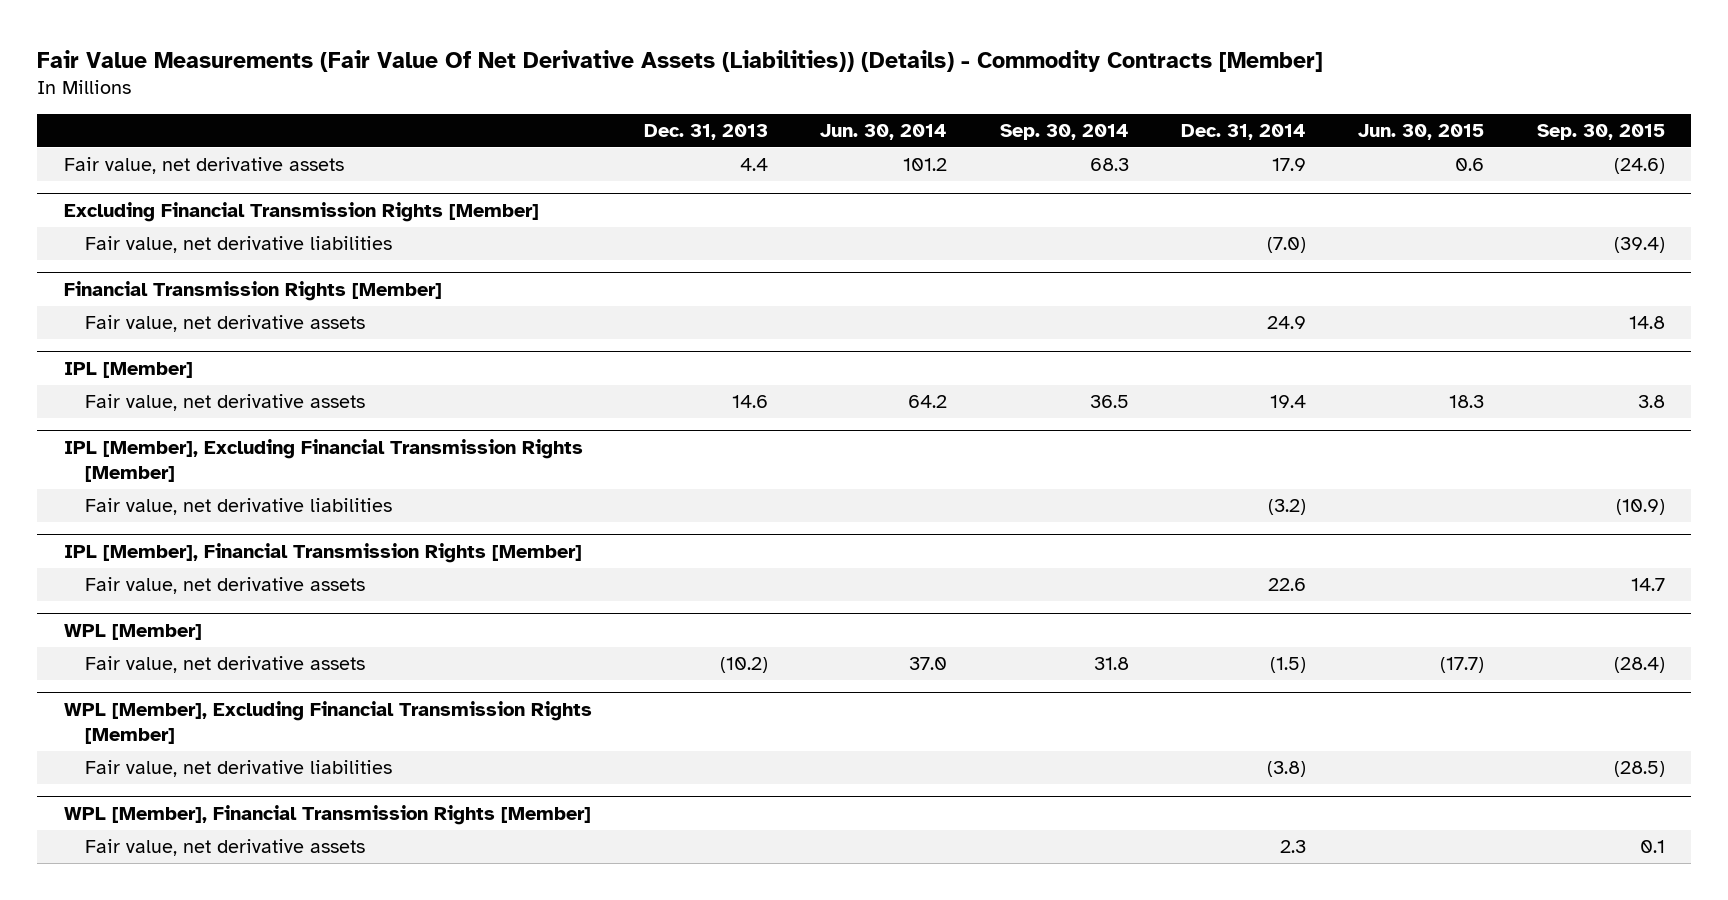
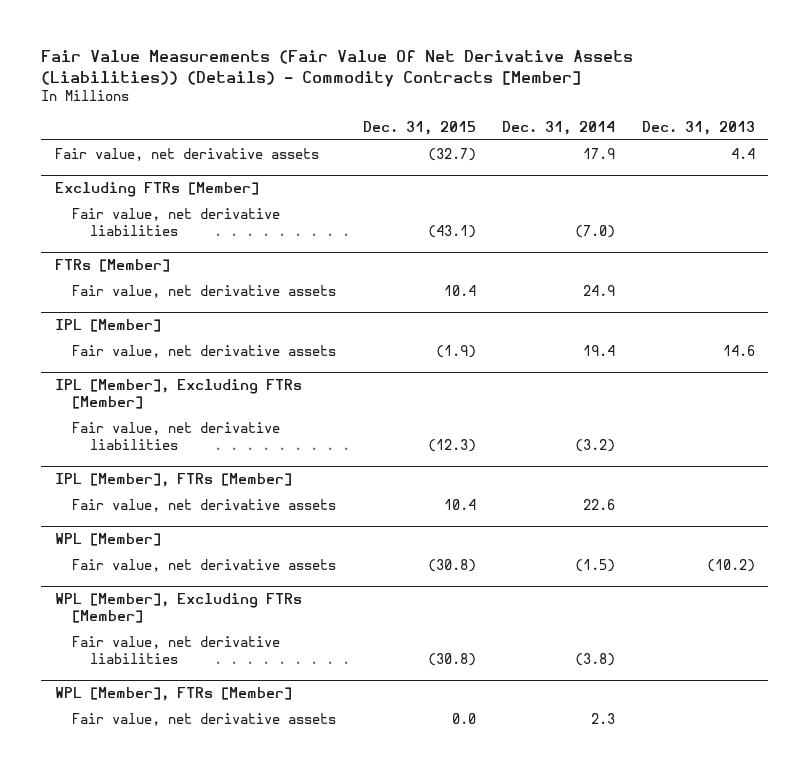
- | Dec. 31, 2013 | Jun. 30, 2014 | Sep. 30, 2014 | Dec. 31, 2014 | Jun. 30, 2015 | Sep. 30, 2015
+ | Dec. 31, 2015 | Dec. 31, 2014 | Dec. 31, 2013
- Excluding Financial Transmission Rights [Member]
+ Excluding FTRs [Member]
- Financial Transmission Rights [Member]
+ FTRs [Member]
- IPL [Member], Excluding Financial Transmission Rights [Member]
+ IPL [Member], Excluding FTRs [Member]
- IPL [Member], Financial Transmission Rights [Member]
+ IPL [Member], FTRs [Member]
- WPL [Member], Excluding Financial Transmission Rights [Member]
+ WPL [Member], Excluding FTRs [Member]
- WPL [Member], Financial Transmission Rights [Member]
+ WPL [Member], FTRs [Member]

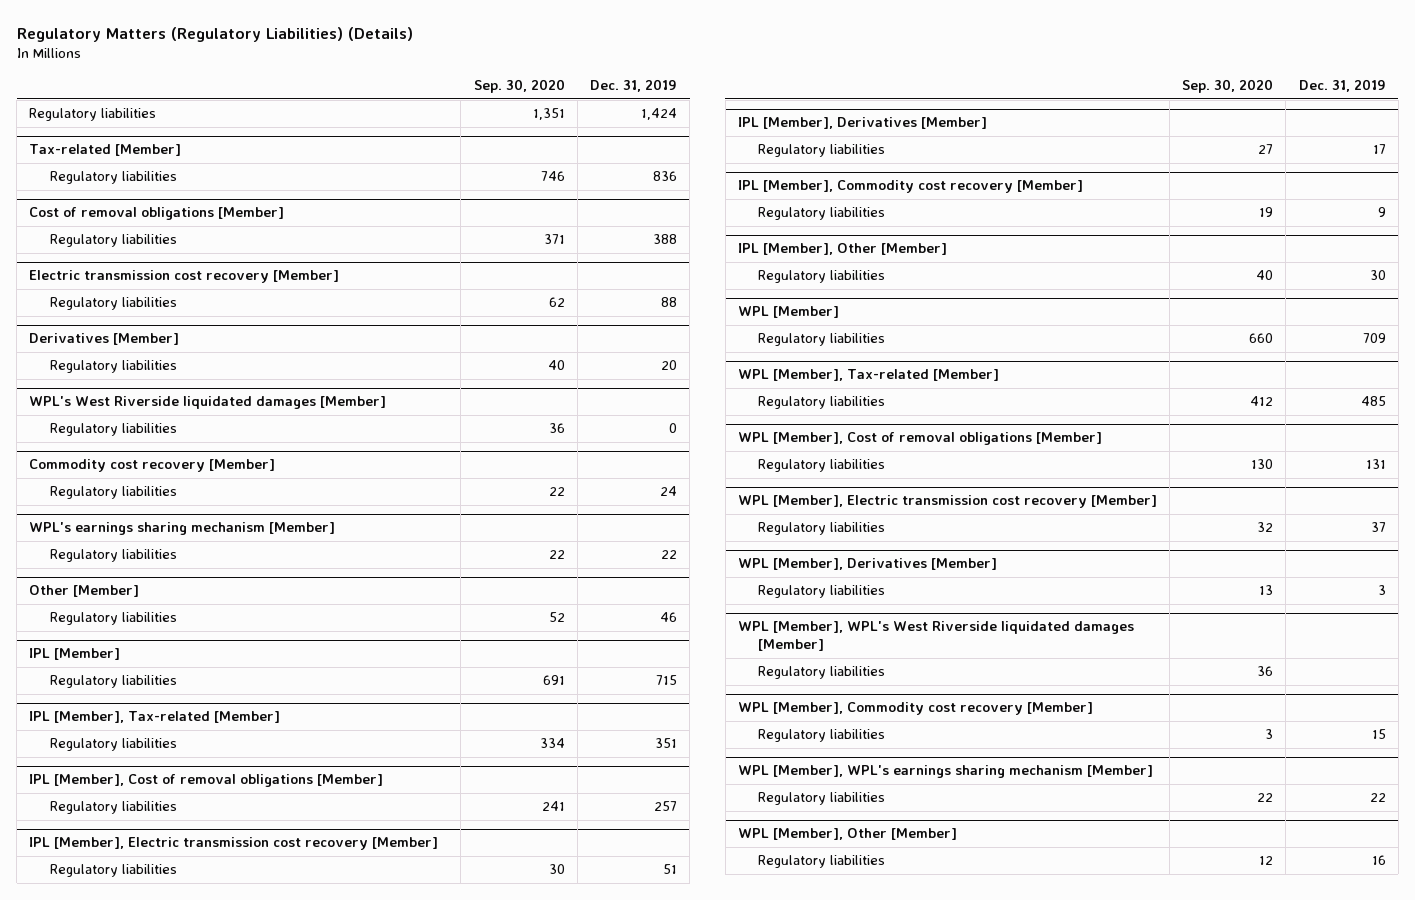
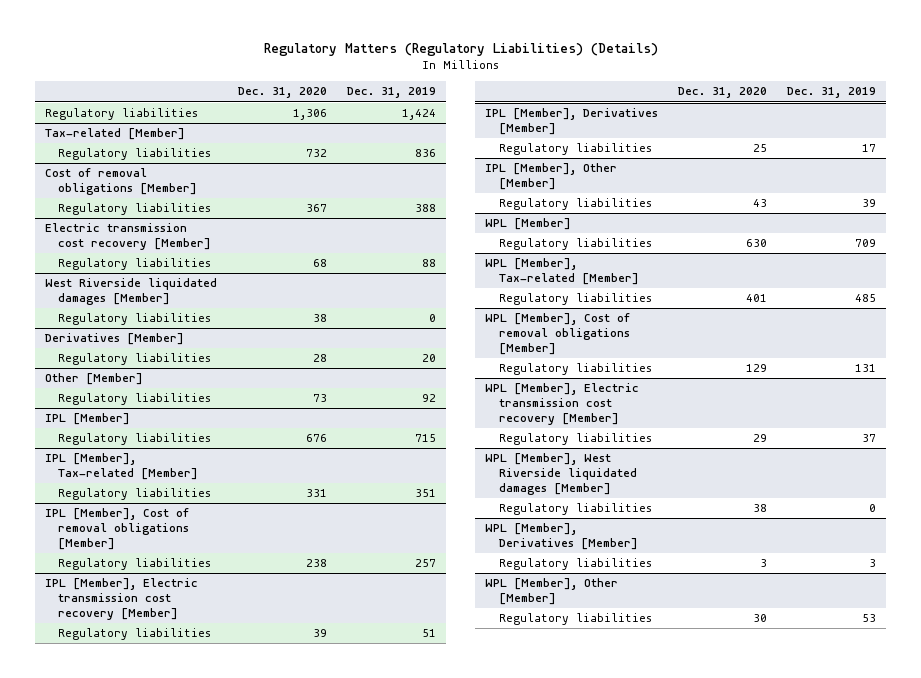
- | Sep. 30, 2020 | Dec. 31, 2019
+ | Dec. 31, 2020 | Dec. 31, 2019
+ West Riverside liquidated damages [Member]
+ Regulatory liabilities | 38 | 0
- WPL's West Riverside liquidated damages [Member]
- Regulatory liabilities | 36 | 0
- Commodity cost recovery [Member]
- Regulatory liabilities | 22 | 24
- WPL's earnings sharing mechanism [Member]
- Regulatory liabilities | 22 | 22
@ Other [Member]
- Regulatory liabilities | 52 | 46
+ Regulatory liabilities | 73 | 92
- IPL [Member], Commodity cost recovery [Member]
- Regulatory liabilities | 19 | 9
@ IPL [Member], Other [Member]
- Regulatory liabilities | 40 | 30
+ Regulatory liabilities | 43 | 39
+ WPL [Member], West Riverside liquidated damages [Member]
+ Regulatory liabilities | 38 | 0
- WPL [Member], WPL's West Riverside liquidated damages [Member]
- Regulatory liabilities | 36 |
- WPL [Member], Commodity cost recovery [Member]
- Regulatory liabilities | 3 | 15
- WPL [Member], WPL's earnings sharing mechanism [Member]
- Regulatory liabilities | 22 | 22
@ WPL [Member], Other [Member]
- Regulatory liabilities | 12 | 16
+ Regulatory liabilities | 30 | 53

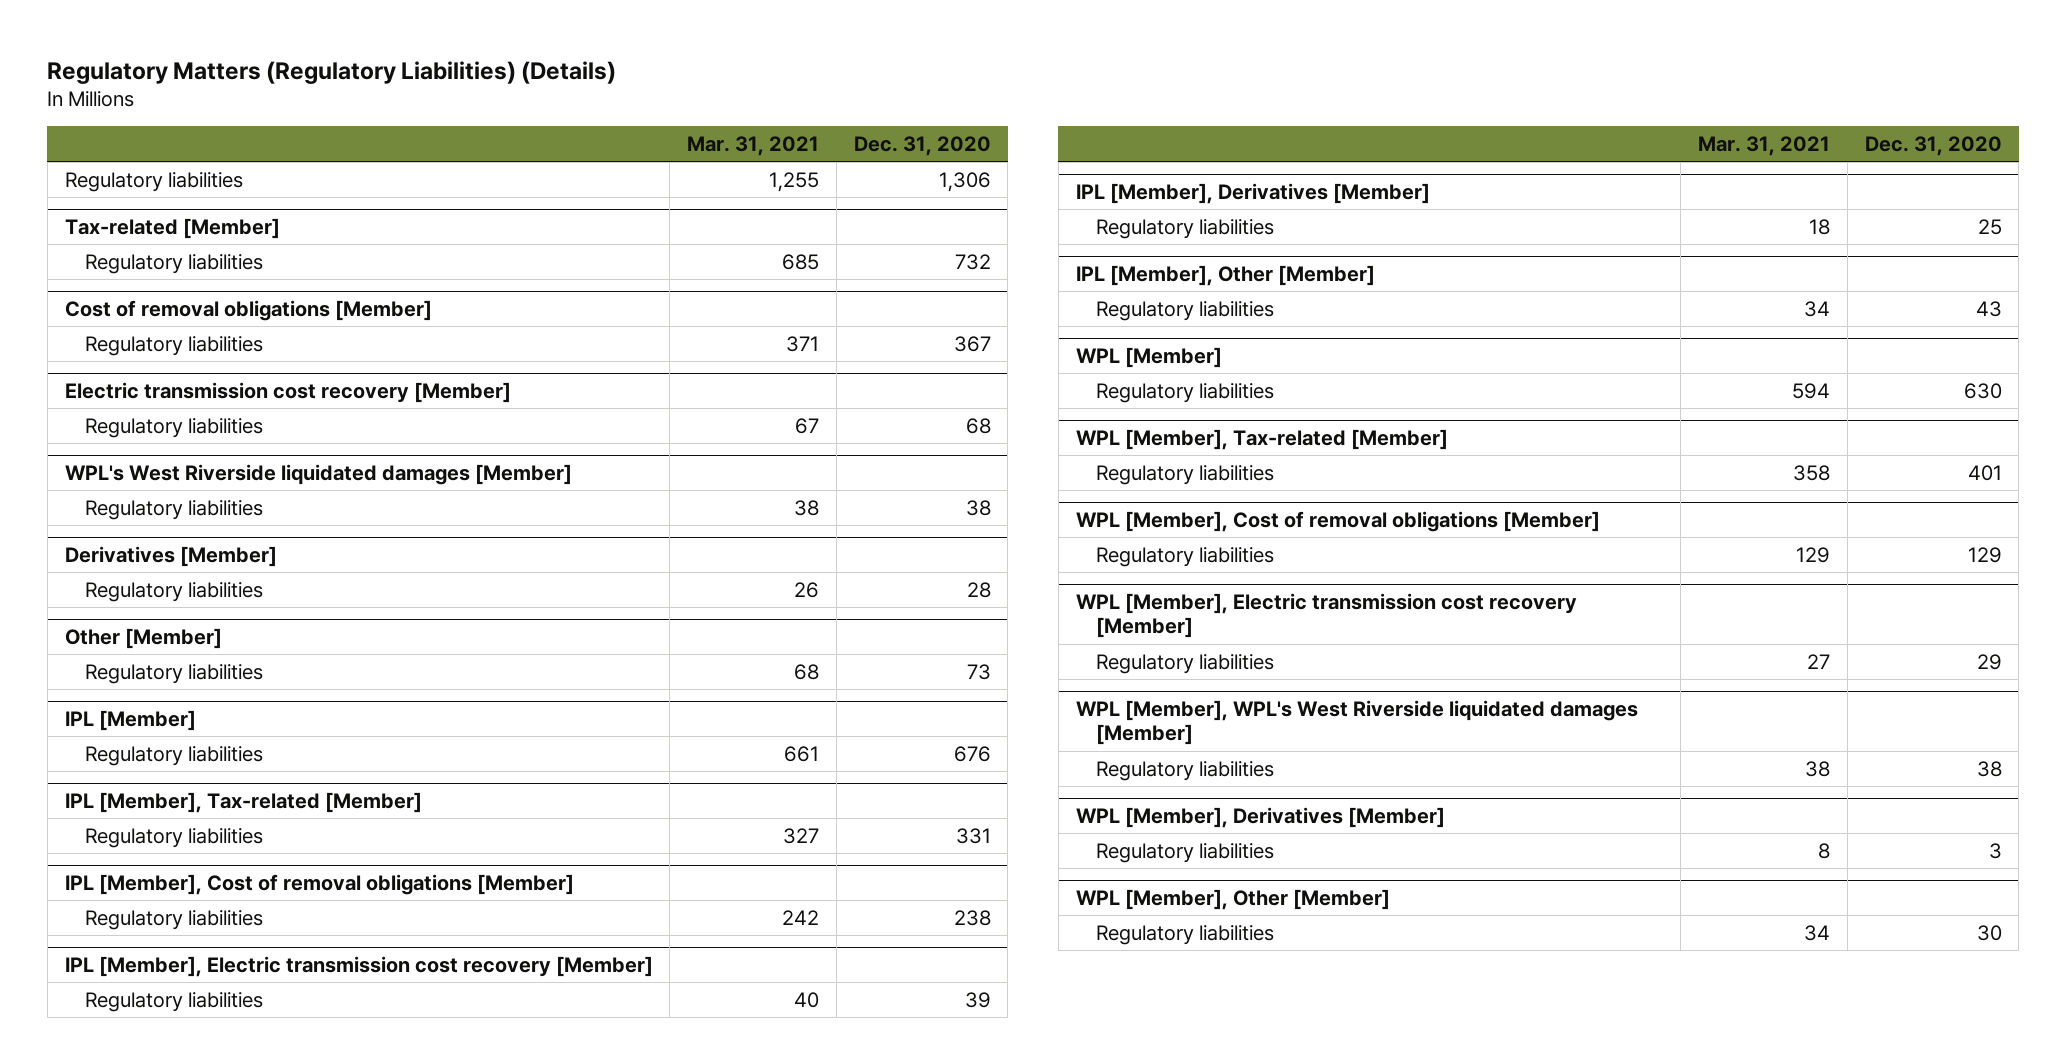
- | Dec. 31, 2020 | Dec. 31, 2019
+ | Mar. 31, 2021 | Dec. 31, 2020
- West Riverside liquidated damages [Member]
+ WPL's West Riverside liquidated damages [Member]
- WPL [Member], West Riverside liquidated damages [Member]
+ WPL [Member], WPL's West Riverside liquidated damages [Member]

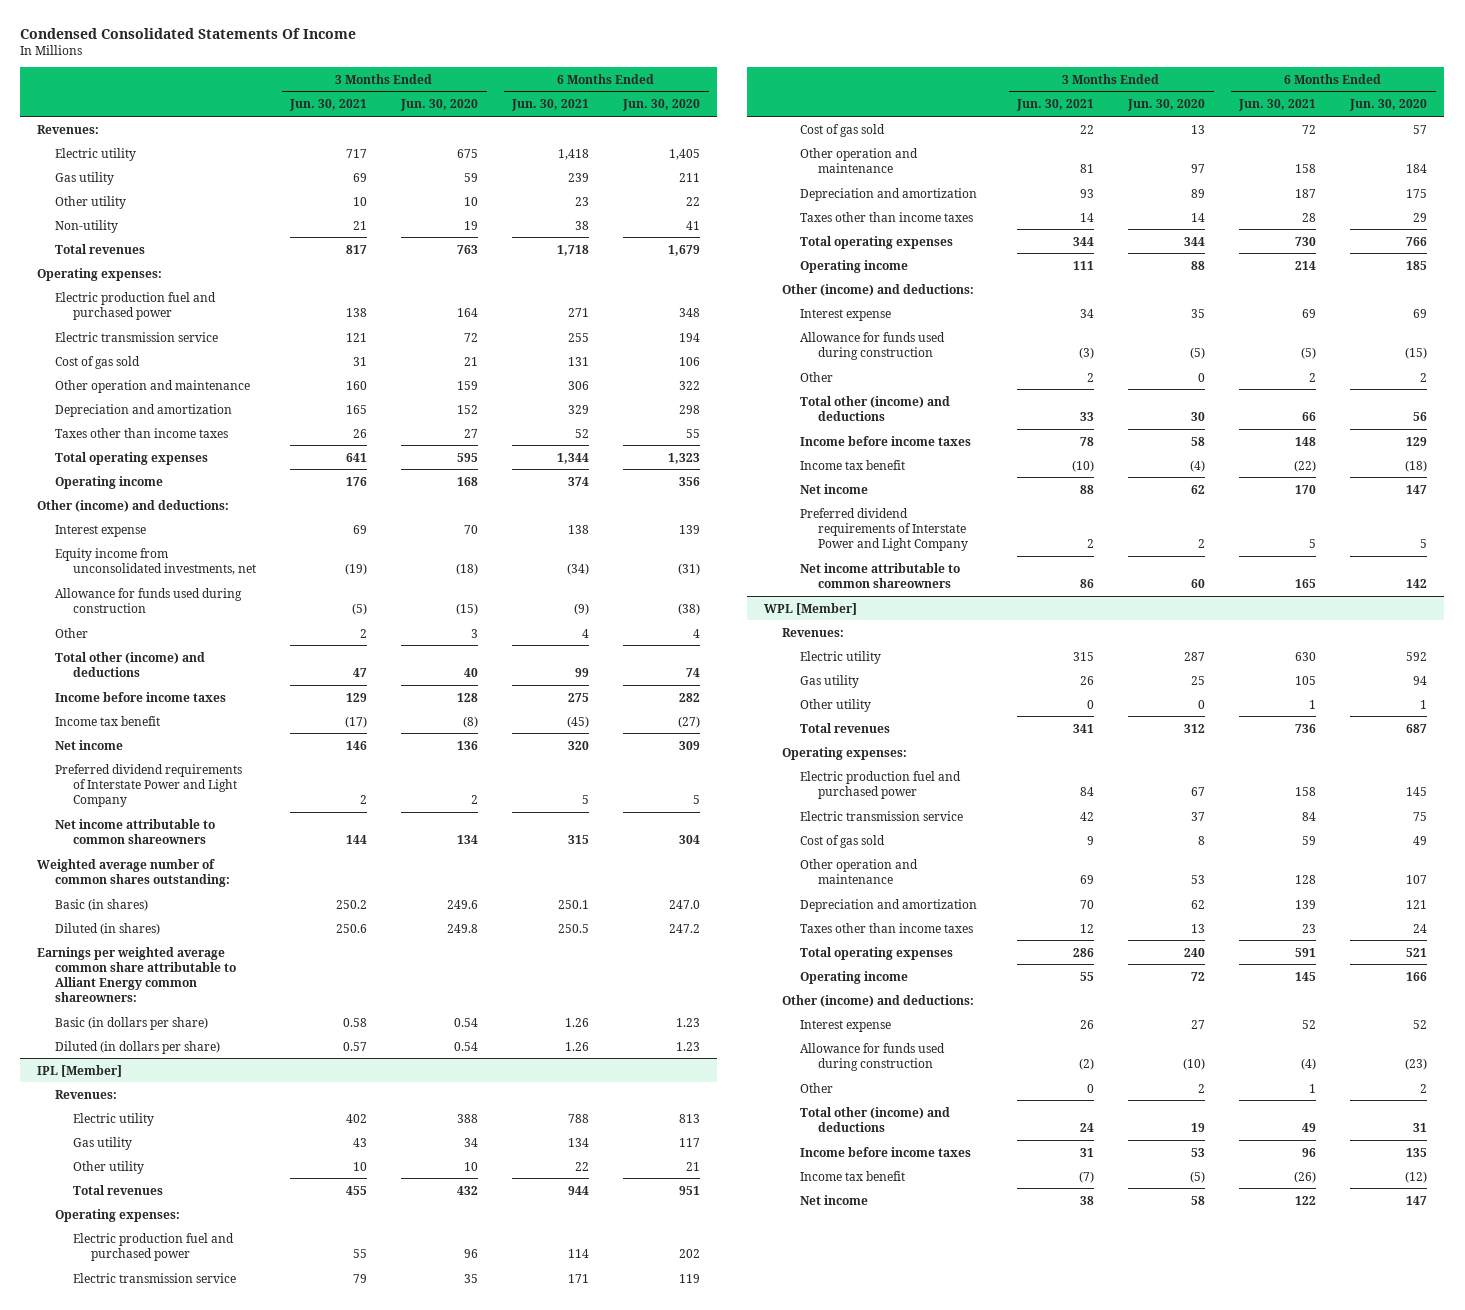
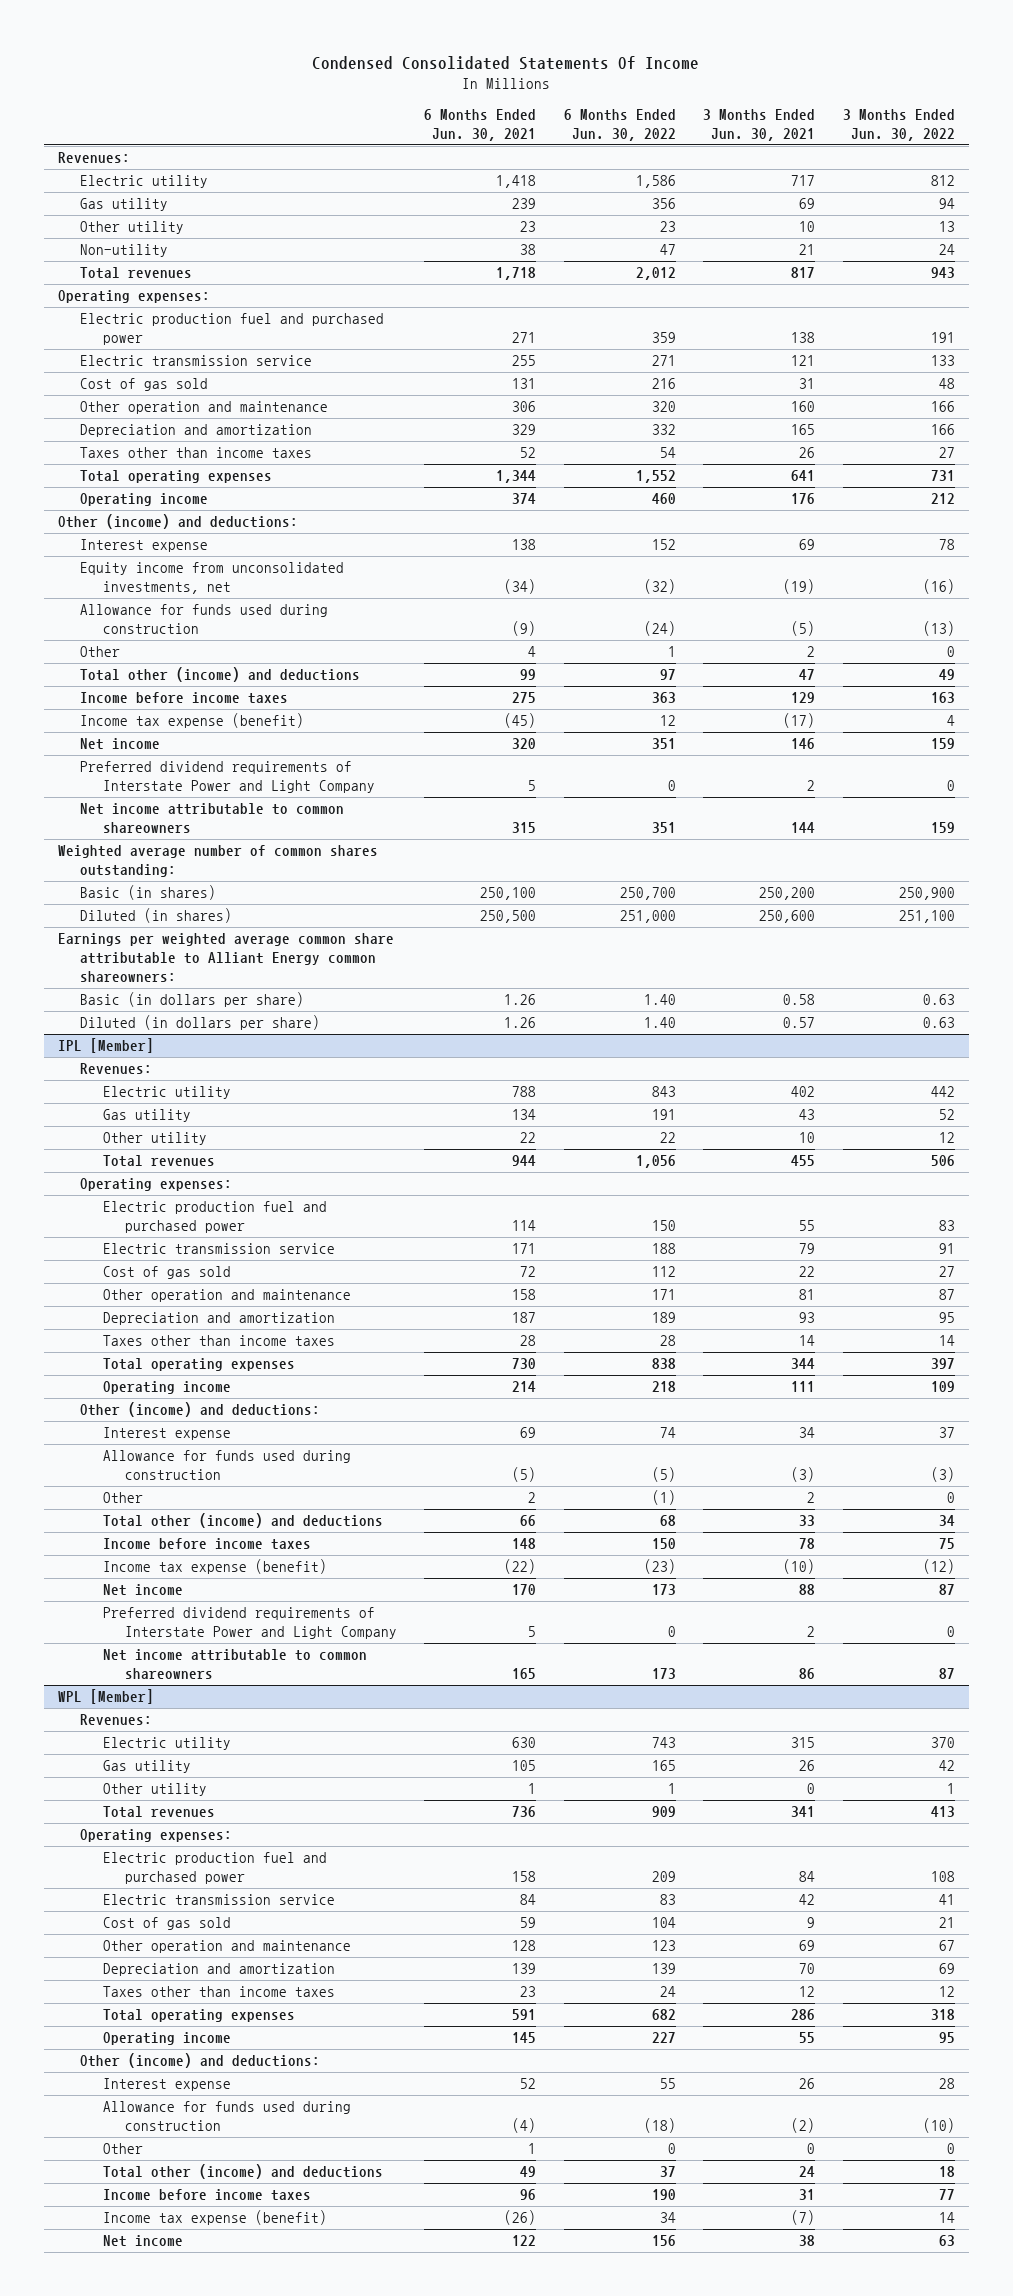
- | 3 Months Ended Jun. 30, 2021 | 3 Months Ended Jun. 30, 2020 | 6 Months Ended Jun. 30, 2021 | 6 Months Ended Jun. 30, 2020
+ | 6 Months Ended Jun. 30, 2021 | 6 Months Ended Jun. 30, 2022 | 3 Months Ended Jun. 30, 2021 | 3 Months Ended Jun. 30, 2022
- Income tax benefit | (17) | (8) | (45) | (27)
+ Income tax expense (benefit) | (45) | 12 | (17) | 4
- Basic (in shares) | 250.2 | 249.6 | 250.1 | 247.0
- Diluted (in shares) | 250.6 | 249.8 | 250.5 | 247.2
+ Basic (in shares) | 250,100 | 250,700 | 250,200 | 250,900
+ Diluted (in shares) | 250,500 | 251,000 | 250,600 | 251,100
@ IPL [Member]
- Income tax benefit | (10) | (4) | (22) | (18)
+ Income tax expense (benefit) | (22) | (23) | (10) | (12)
@ WPL [Member]
- Income tax benefit | (7) | (5) | (26) | (12)
+ Income tax expense (benefit) | (26) | 34 | (7) | 14

